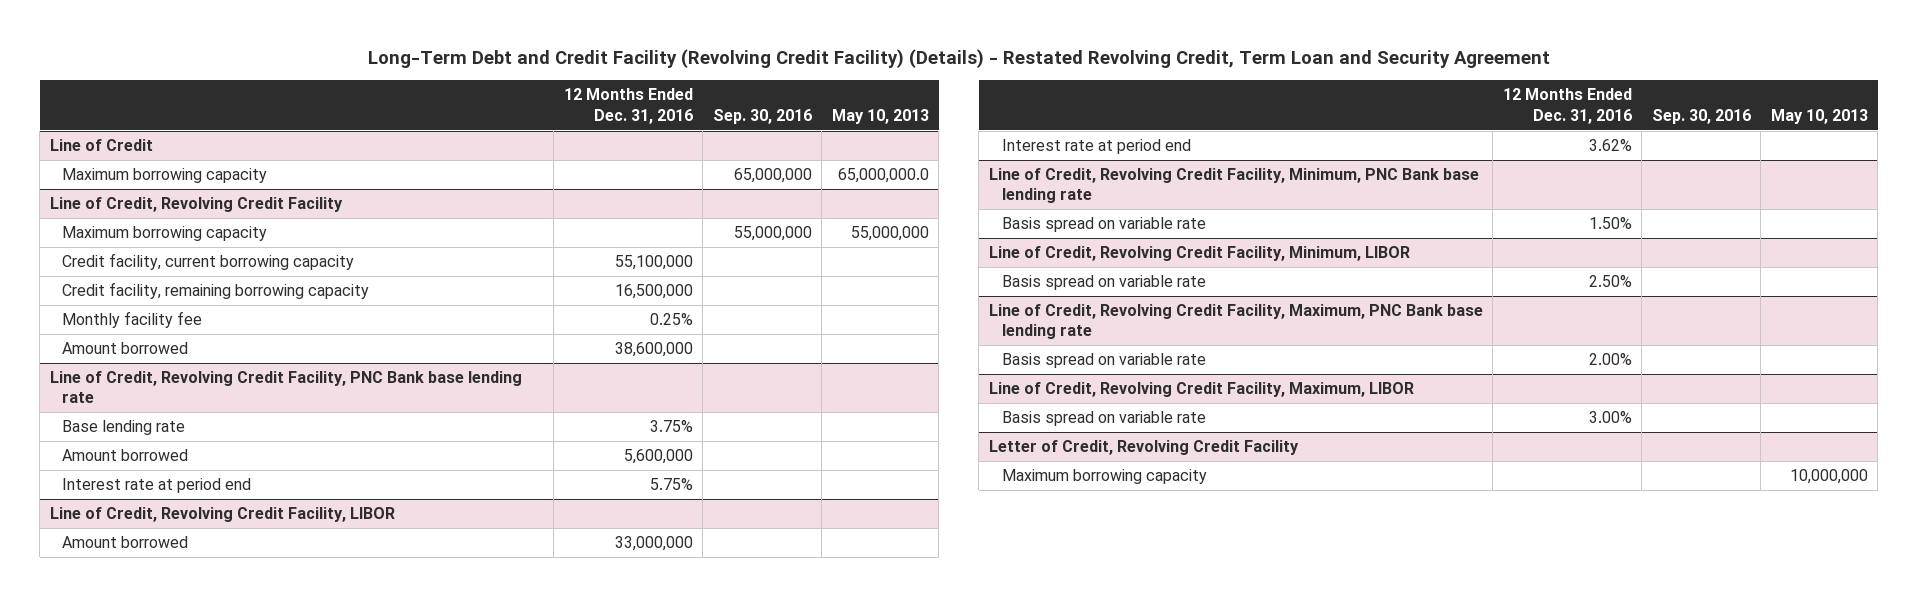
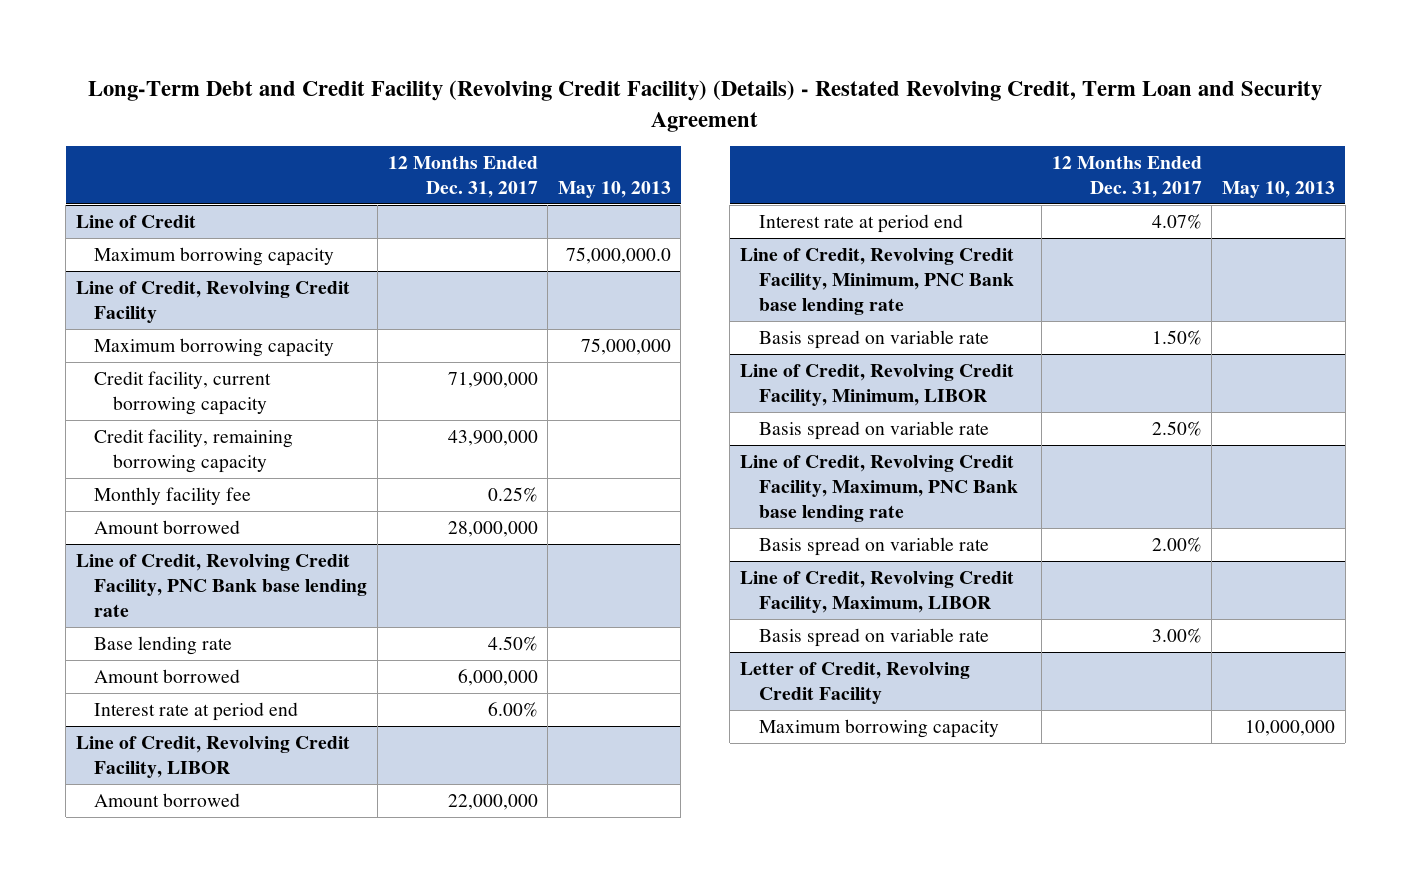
- | 12 Months Ended Dec. 31, 2016 | Sep. 30, 2016 | May 10, 2013
+ | 12 Months Ended Dec. 31, 2017 | May 10, 2013
@ Line of Credit
- Maximum borrowing capacity | | 65,000,000 | 65,000,000.0
+ Maximum borrowing capacity | | 75,000,000.0
@ Line of Credit, Revolving Credit Facility
- Maximum borrowing capacity | | 55,000,000 | 55,000,000
+ Maximum borrowing capacity | | 75,000,000

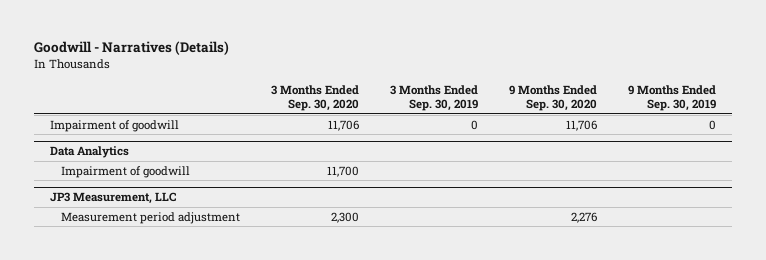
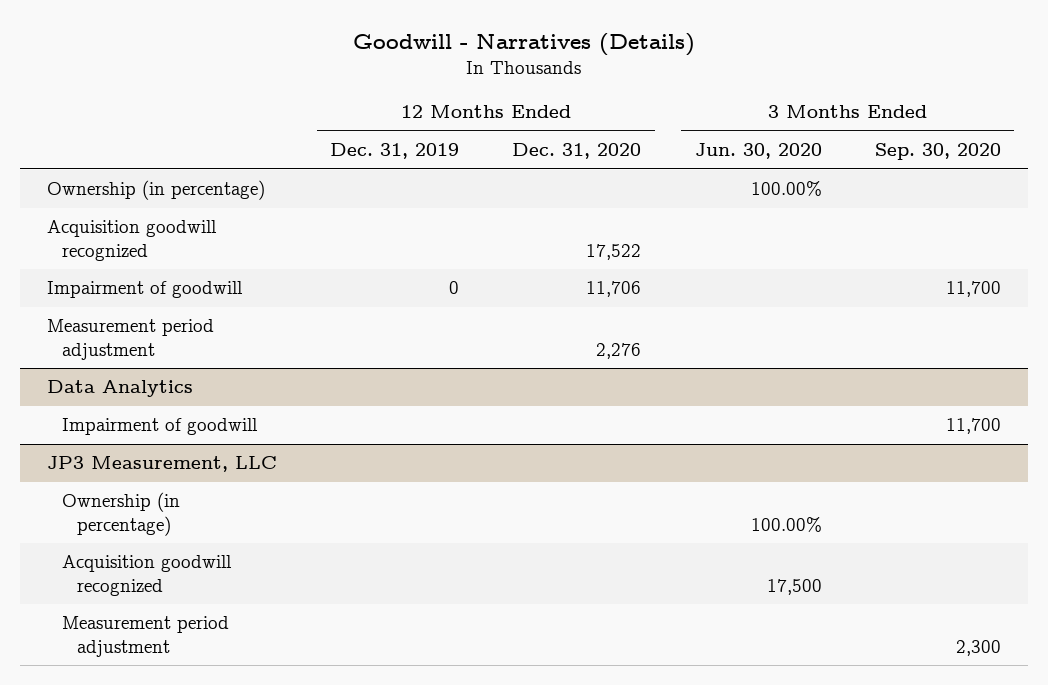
- | 3 Months Ended Sep. 30, 2020 | 3 Months Ended Sep. 30, 2019 | 9 Months Ended Sep. 30, 2020 | 9 Months Ended Sep. 30, 2019
+ | 12 Months Ended Dec. 31, 2019 | 12 Months Ended Dec. 31, 2020 | 3 Months Ended Jun. 30, 2020 | 3 Months Ended Sep. 30, 2020
- Impairment of goodwill | 11,706 | 0 | 11,706 | 0
+ Ownership (in percentage) | | | 100.00% |
+ Acquisition goodwill recognized | | 17,522 | |
+ Impairment of goodwill | 0 | 11,706 | | 11,700
+ Measurement period adjustment | | 2,276 | |
@ JP3 Measurement, LLC
+ Ownership (in percentage) | | | 100.00% |
+ Acquisition goodwill recognized | | | 17,500 |

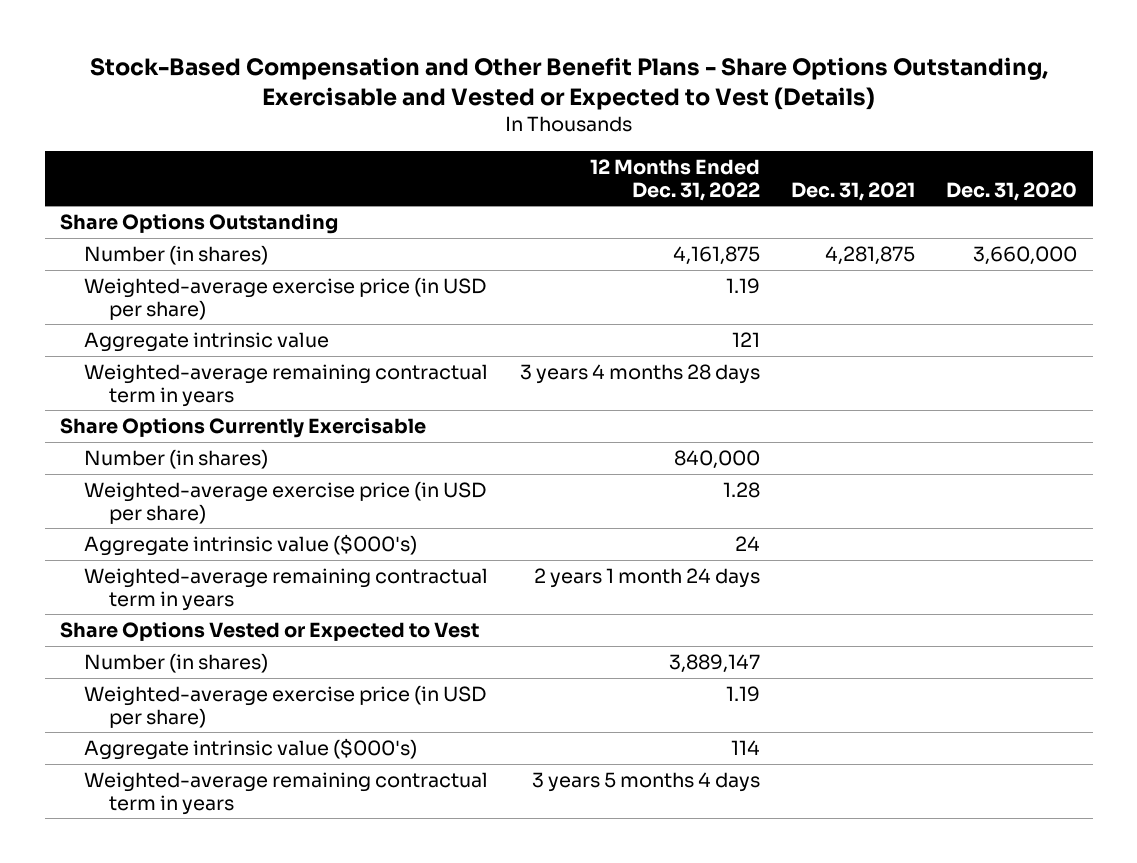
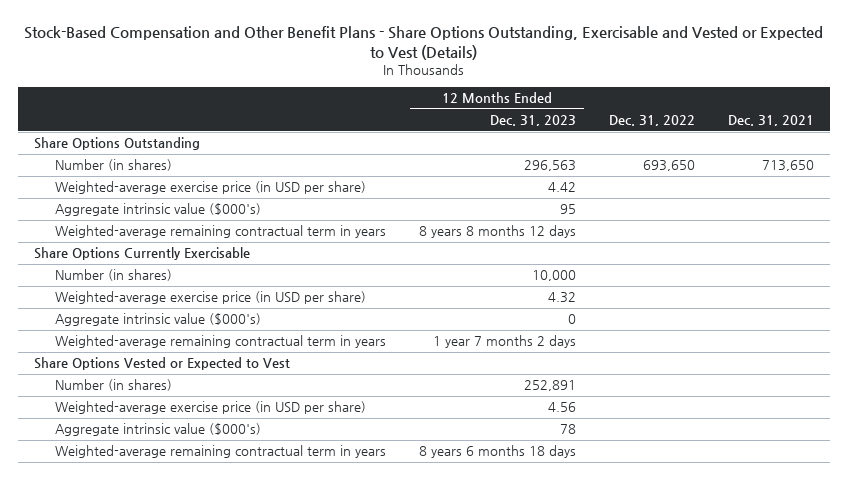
- | 12 Months Ended Dec. 31, 2022 | Dec. 31, 2021 | Dec. 31, 2020
+ | 12 Months Ended Dec. 31, 2023 | Dec. 31, 2022 | Dec. 31, 2021
- Number (in shares) | 4,161,875 | 4,281,875 | 3,660,000
+ Number (in shares) | 296,563 | 693,650 | 713,650
- Aggregate intrinsic value | 121 | |
+ Aggregate intrinsic value ($000's) | 95 | |

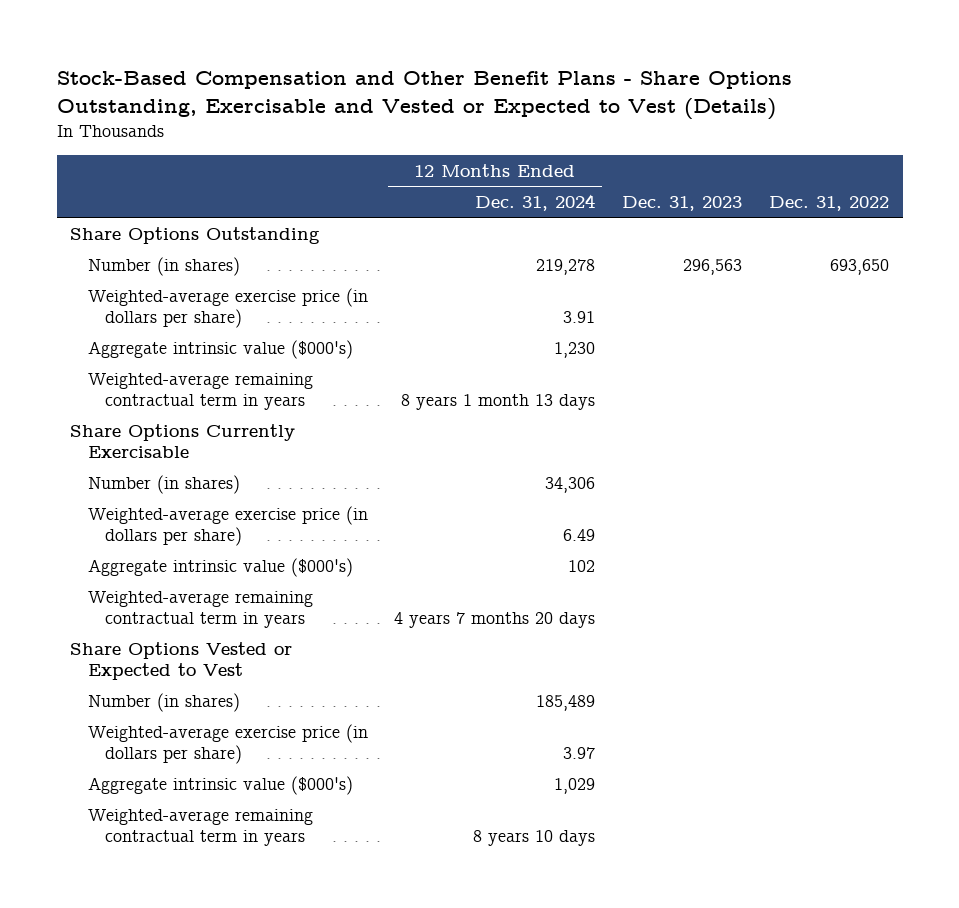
- | 12 Months Ended Dec. 31, 2023 | Dec. 31, 2022 | Dec. 31, 2021
+ | 12 Months Ended Dec. 31, 2024 | Dec. 31, 2023 | Dec. 31, 2022
- Weighted-average exercise price (in USD per share) | 4.42 | |
+ Weighted-average exercise price (in dollars per share) | 3.91 | |
- Weighted-average exercise price (in USD per share) | 4.32 | |
+ Weighted-average exercise price (in dollars per share) | 6.49 | |
- Weighted-average exercise price (in USD per share) | 4.56 | |
+ Weighted-average exercise price (in dollars per share) | 3.97 | |

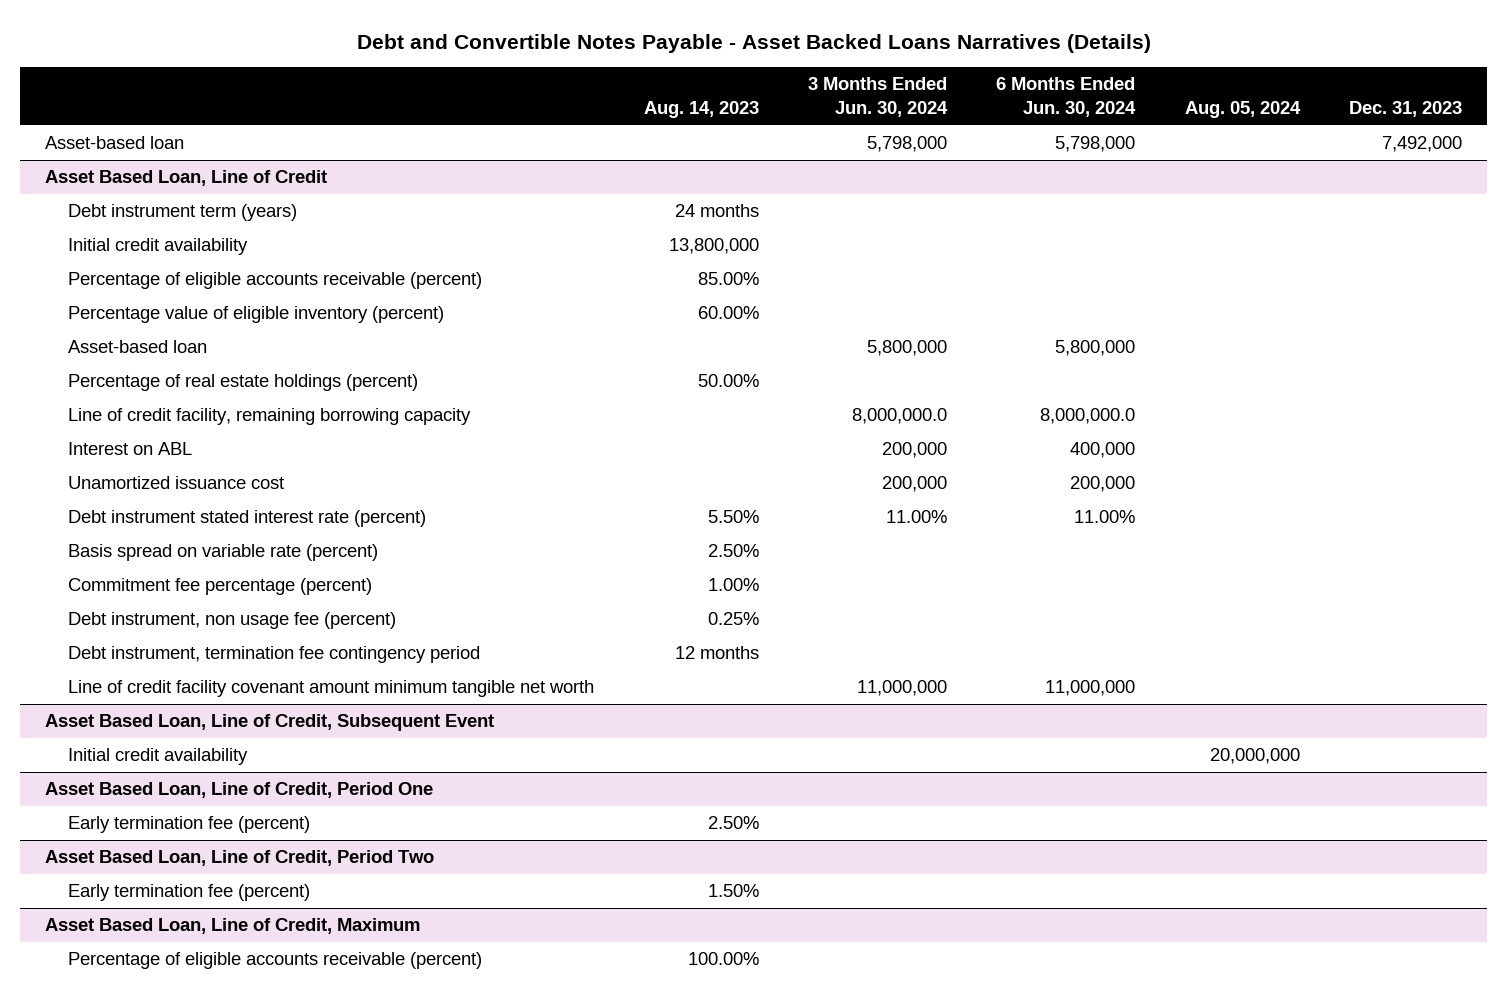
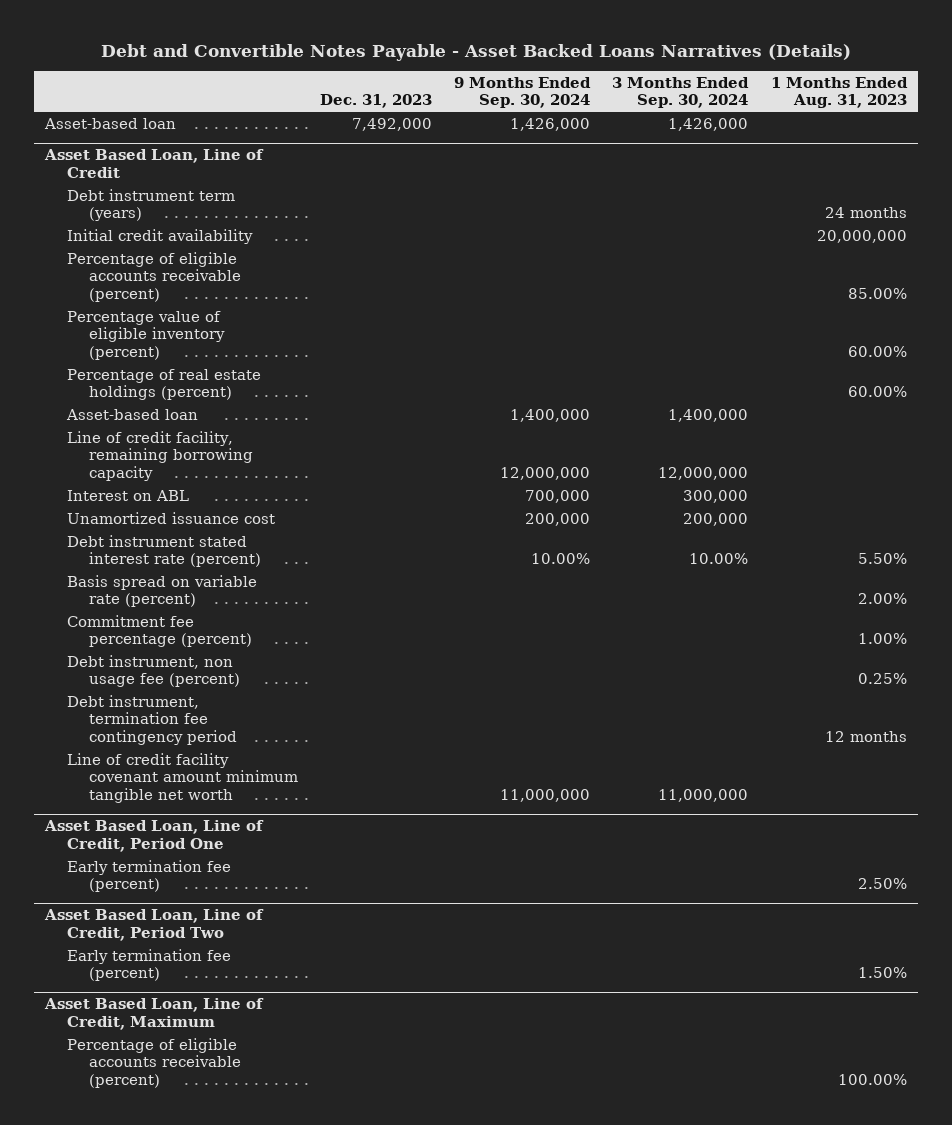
- | Aug. 14, 2023 | 3 Months Ended Jun. 30, 2024 | 6 Months Ended Jun. 30, 2024 | Aug. 05, 2024 | Dec. 31, 2023
+ | Dec. 31, 2023 | 9 Months Ended Sep. 30, 2024 | 3 Months Ended Sep. 30, 2024 | 1 Months Ended Aug. 31, 2023
@ Asset Based Loan, Line of Credit
moved down: Asset-based loan | | 1,400,000 | 1,400,000 |
- Asset Based Loan, Line of Credit, Subsequent Event
- Initial credit availability | | | | 20,000,000 |

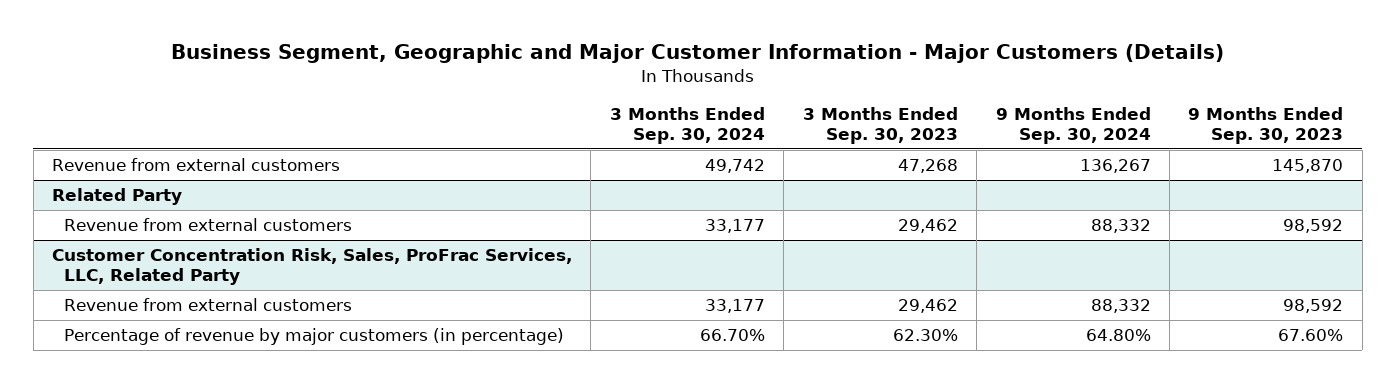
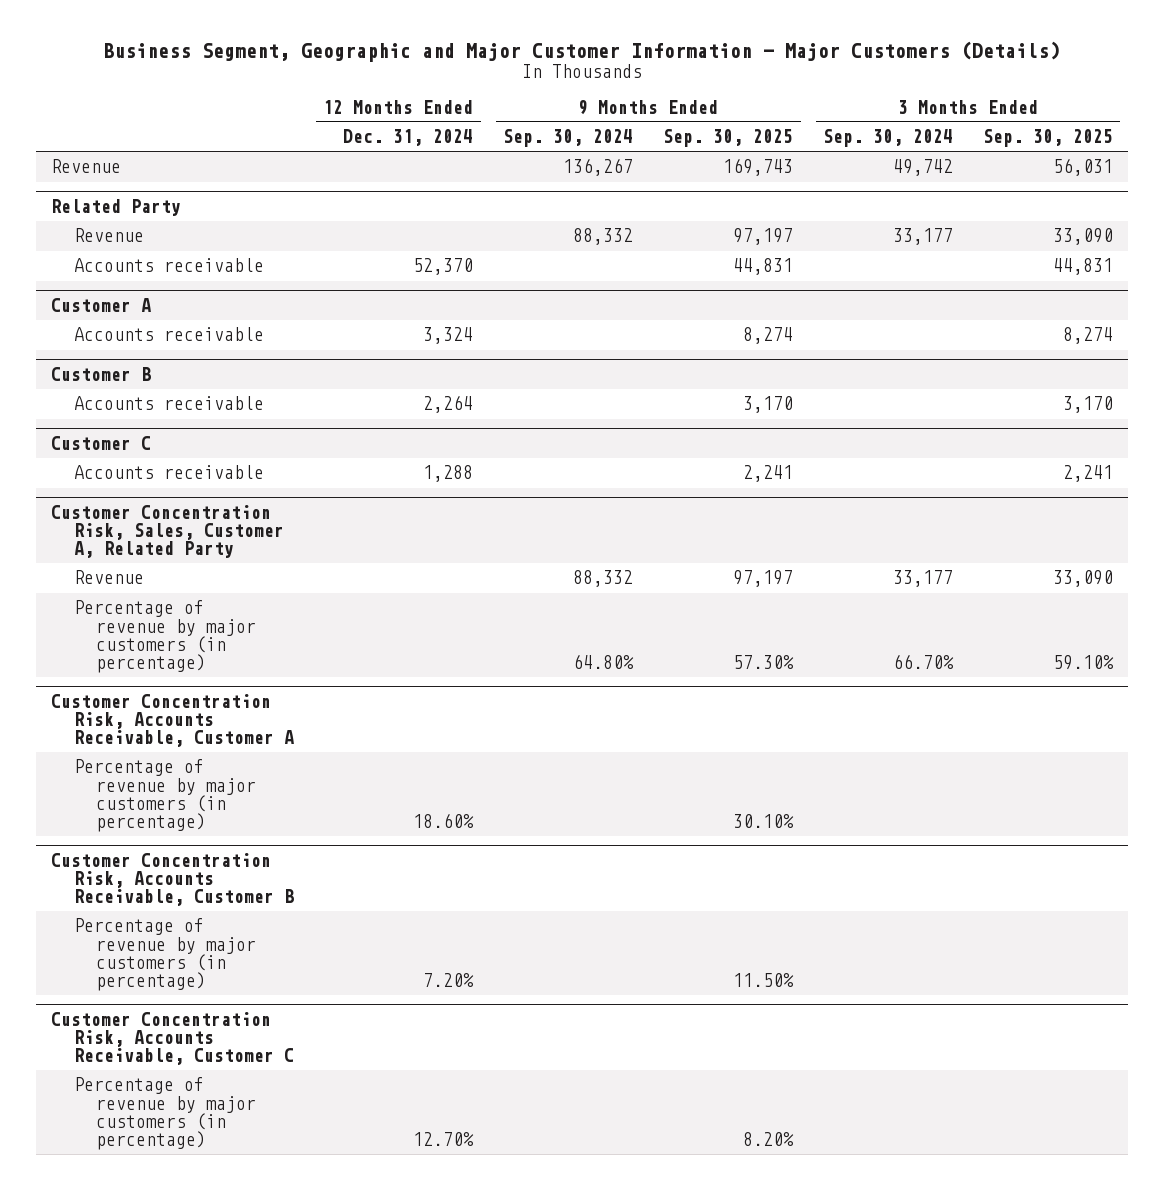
- | 3 Months Ended Sep. 30, 2024 | 3 Months Ended Sep. 30, 2023 | 9 Months Ended Sep. 30, 2024 | 9 Months Ended Sep. 30, 2023
+ | 12 Months Ended Dec. 31, 2024 | 9 Months Ended Sep. 30, 2024 | 9 Months Ended Sep. 30, 2025 | 3 Months Ended Sep. 30, 2024 | 3 Months Ended Sep. 30, 2025
- Revenue from external customers | 49,742 | 47,268 | 136,267 | 145,870
+ Revenue | | 136,267 | 169,743 | 49,742 | 56,031
@ Related Party
- Revenue from external customers | 33,177 | 29,462 | 88,332 | 98,592
- Customer Concentration Risk, Sales, ProFrac Services, LLC, Related Party
- Revenue from external customers | 33,177 | 29,462 | 88,332 | 98,592
@ Related Party
+ Revenue | | 88,332 | 97,197 | 33,177 | 33,090
+ Accounts receivable | 52,370 | | 44,831 | | 44,831
+ Customer A
+ Accounts receivable | 3,324 | | 8,274 | | 8,274
+ Customer B
+ Accounts receivable | 2,264 | | 3,170 | | 3,170
+ Customer C
+ Accounts receivable | 1,288 | | 2,241 | | 2,241
+ Customer Concentration Risk, Sales, Customer A, Related Party
+ Revenue | | 88,332 | 97,197 | 33,177 | 33,090
+ Customer Concentration Risk, Accounts Receivable, Customer A
+ Percentage of revenue by major customers (in percentage) | 18.60% | | 30.10% | |
+ Customer Concentration Risk, Accounts Receivable, Customer B
+ Percentage of revenue by major customers (in percentage) | 7.20% | | 11.50% | |
+ Customer Concentration Risk, Accounts Receivable, Customer C
+ Percentage of revenue by major customers (in percentage) | 12.70% | | 8.20% | |

